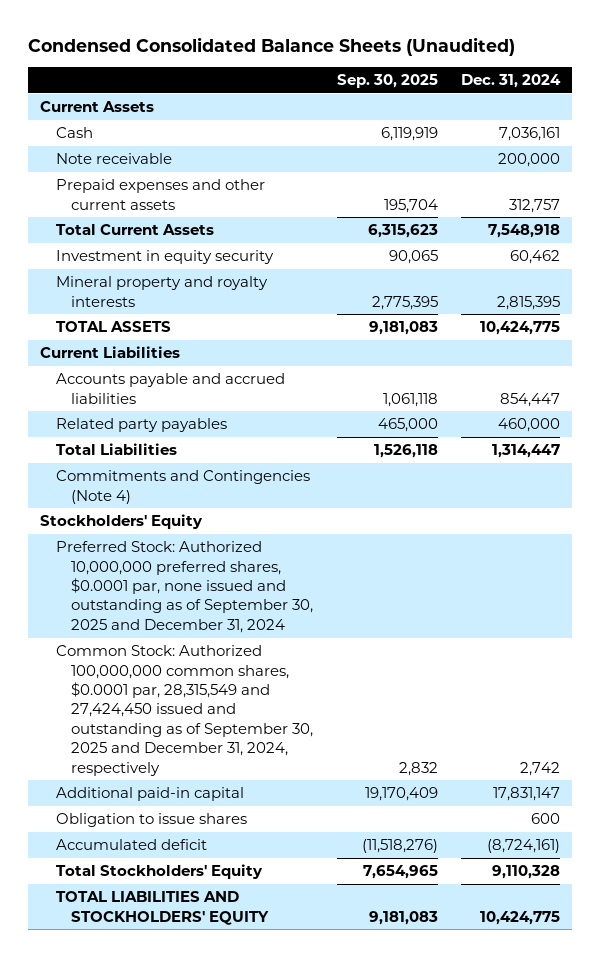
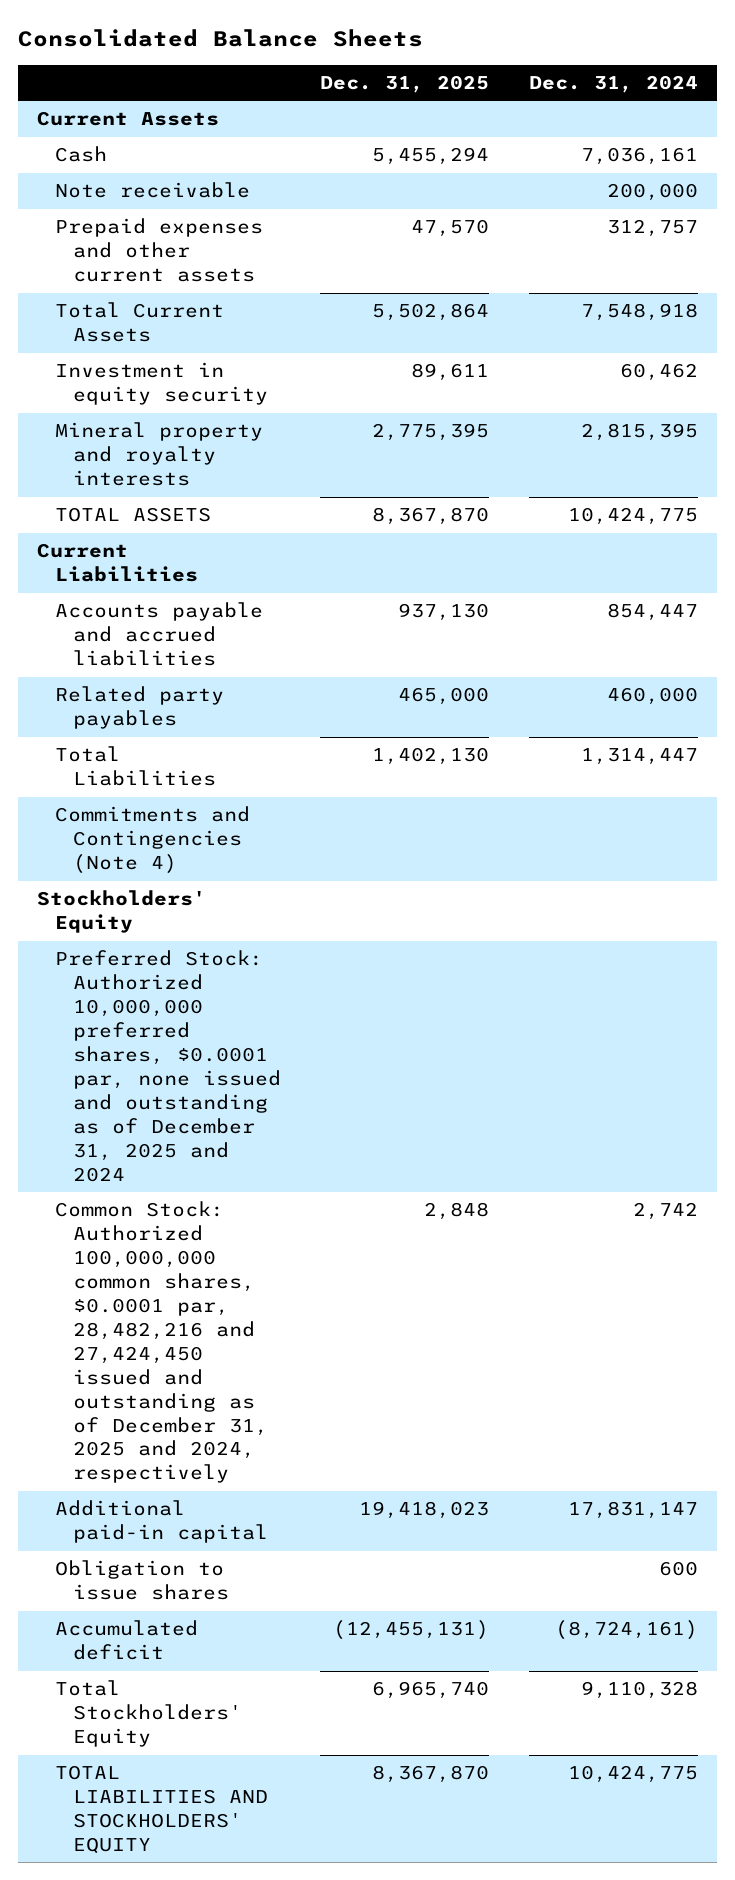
- Condensed Consolidated Balance Sheets (Unaudited)
+ Consolidated Balance Sheets
- | Sep. 30, 2025 | Dec. 31, 2024
+ | Dec. 31, 2025 | Dec. 31, 2024
- Preferred Stock: Authorized 10,000,000 preferred shares, $0.0001 par, none issued and outstanding as of September 30, 2025 and December 31, 2024
- Common Stock: Authorized 100,000,000 common shares, $0.0001 par, 28,315,549 and 27,424,450 issued and outstanding as of September 30, 2025 and December 31, 2024, respectively | 2,832 | 2,742
+ Preferred Stock: Authorized 10,000,000 preferred shares, $0.0001 par, none issued and outstanding as of December 31, 2025 and 2024
+ Common Stock: Authorized 100,000,000 common shares, $0.0001 par, 28,482,216 and 27,424,450 issued and outstanding as of December 31, 2025 and 2024, respectively | 2,848 | 2,742

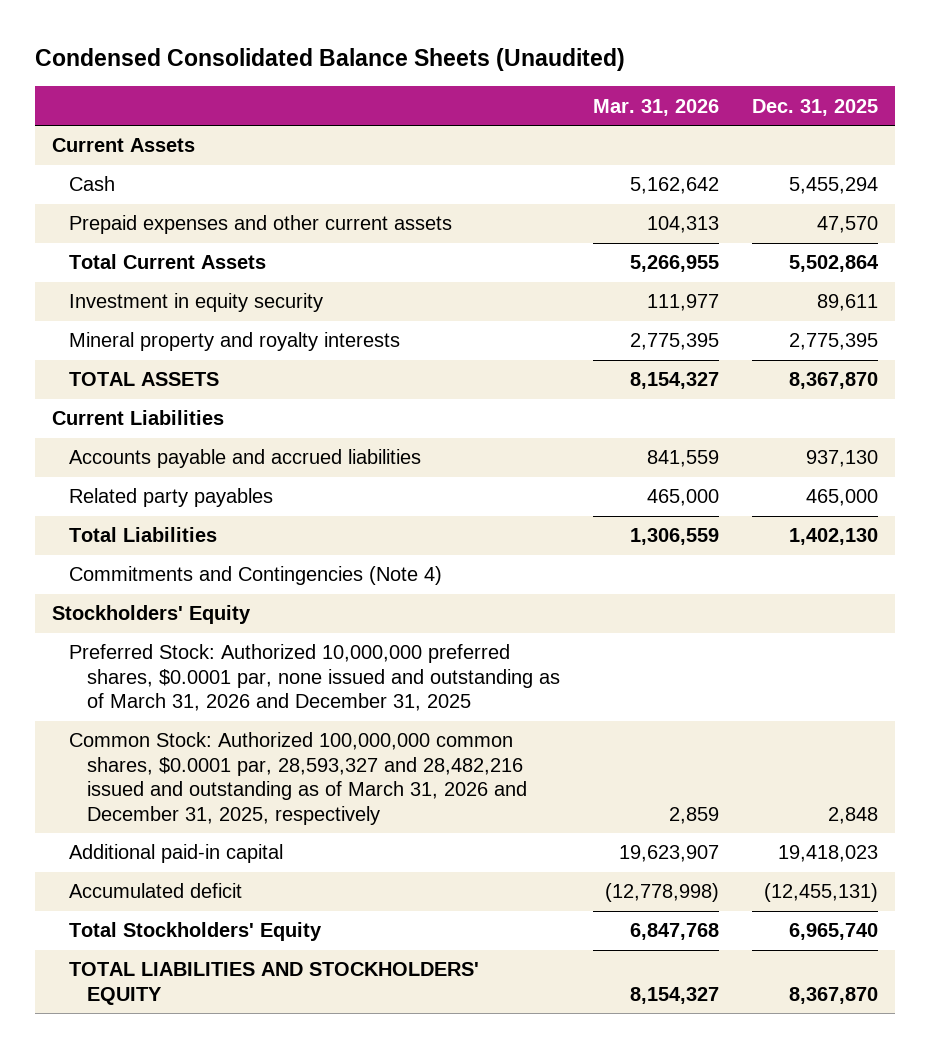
- Consolidated Balance Sheets
+ Condensed Consolidated Balance Sheets (Unaudited)
- | Dec. 31, 2025 | Dec. 31, 2024
+ | Mar. 31, 2026 | Dec. 31, 2025
- Note receivable | | 200,000
- Preferred Stock: Authorized 10,000,000 preferred shares, $0.0001 par, none issued and outstanding as of December 31, 2025 and 2024
- Common Stock: Authorized 100,000,000 common shares, $0.0001 par, 28,482,216 and 27,424,450 issued and outstanding as of December 31, 2025 and 2024, respectively | 2,848 | 2,742
+ Preferred Stock: Authorized 10,000,000 preferred shares, $0.0001 par, none issued and outstanding as of March 31, 2026 and December 31, 2025
+ Common Stock: Authorized 100,000,000 common shares, $0.0001 par, 28,593,327 and 28,482,216 issued and outstanding as of March 31, 2026 and December 31, 2025, respectively | 2,859 | 2,848
- Obligation to issue shares | | 600

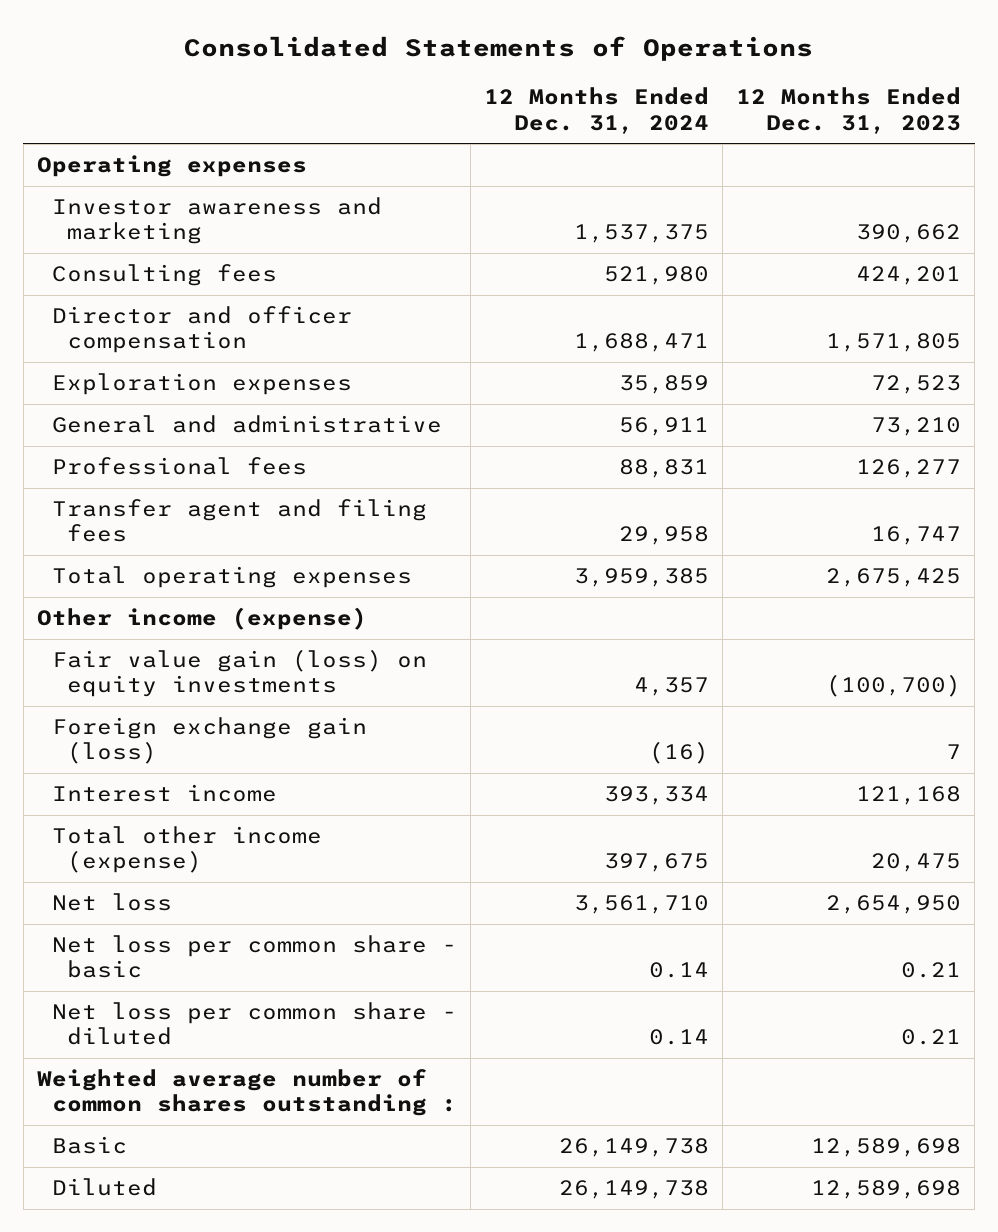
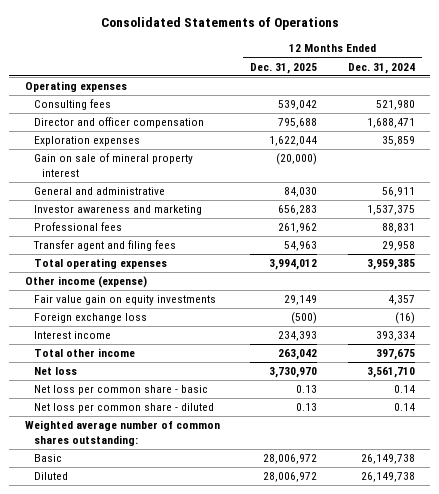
- | 12 Months Ended Dec. 31, 2024 | 12 Months Ended Dec. 31, 2023
+ | 12 Months Ended Dec. 31, 2025 | 12 Months Ended Dec. 31, 2024
+ Gain on sale of mineral property interest | (20,000) |
moved down: Investor awareness and marketing | 656,283 | 1,537,375
- Fair value gain (loss) on equity investments | 4,357 | (100,700)
- Foreign exchange gain (loss) | (16) | 7
+ Fair value gain on equity investments | 29,149 | 4,357
+ Foreign exchange loss | (500) | (16)
- Total other income (expense) | 397,675 | 20,475
+ Total other income | 263,042 | 397,675
- Weighted average number of common shares outstanding :
+ Weighted average number of common shares outstanding:

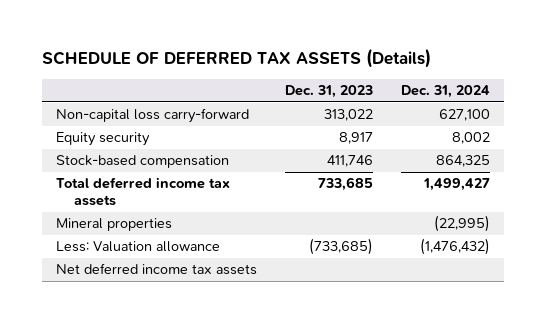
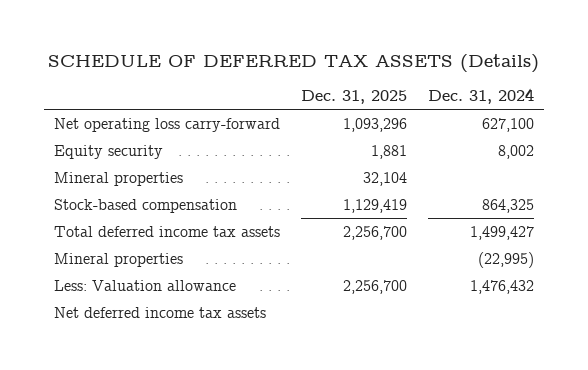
- | Dec. 31, 2023 | Dec. 31, 2024
+ | Dec. 31, 2025 | Dec. 31, 2024
- Non-capital loss carry-forward | 313,022 | 627,100
+ Net operating loss carry-forward | 1,093,296 | 627,100
+ Mineral properties | 32,104 |
- Less: Valuation allowance | (733,685) | (1,476,432)
+ Less: Valuation allowance | 2,256,700 | 1,476,432

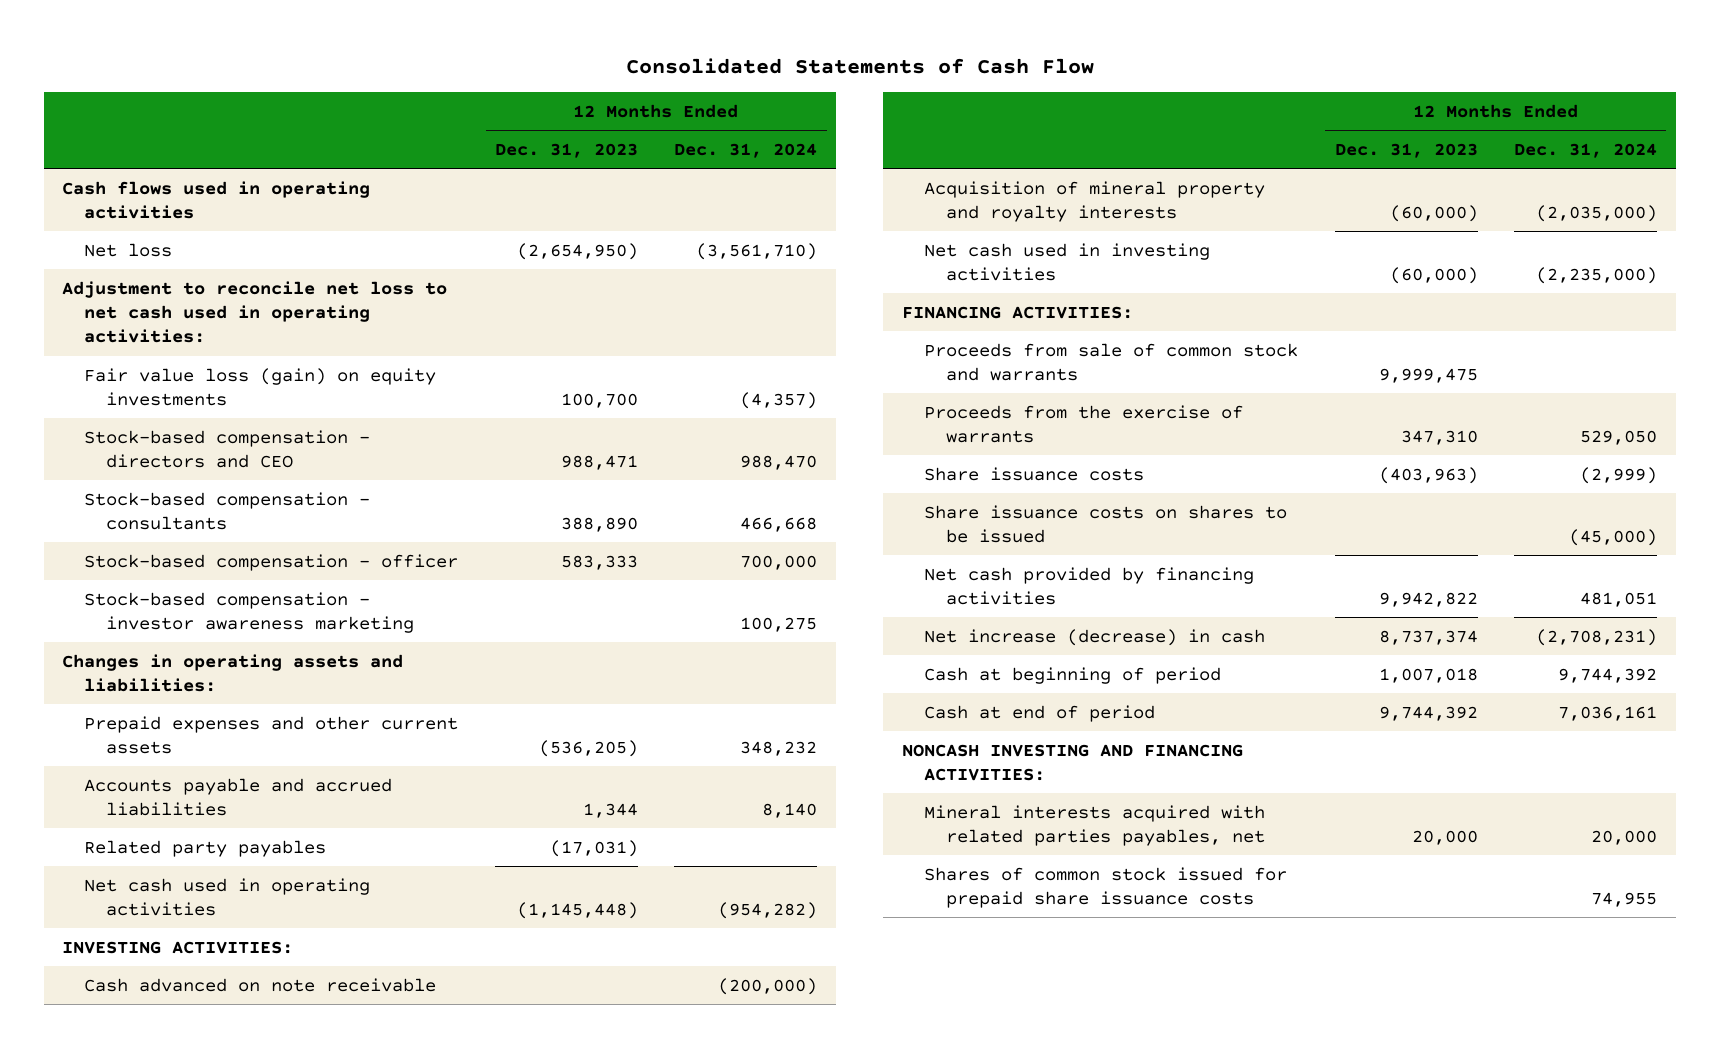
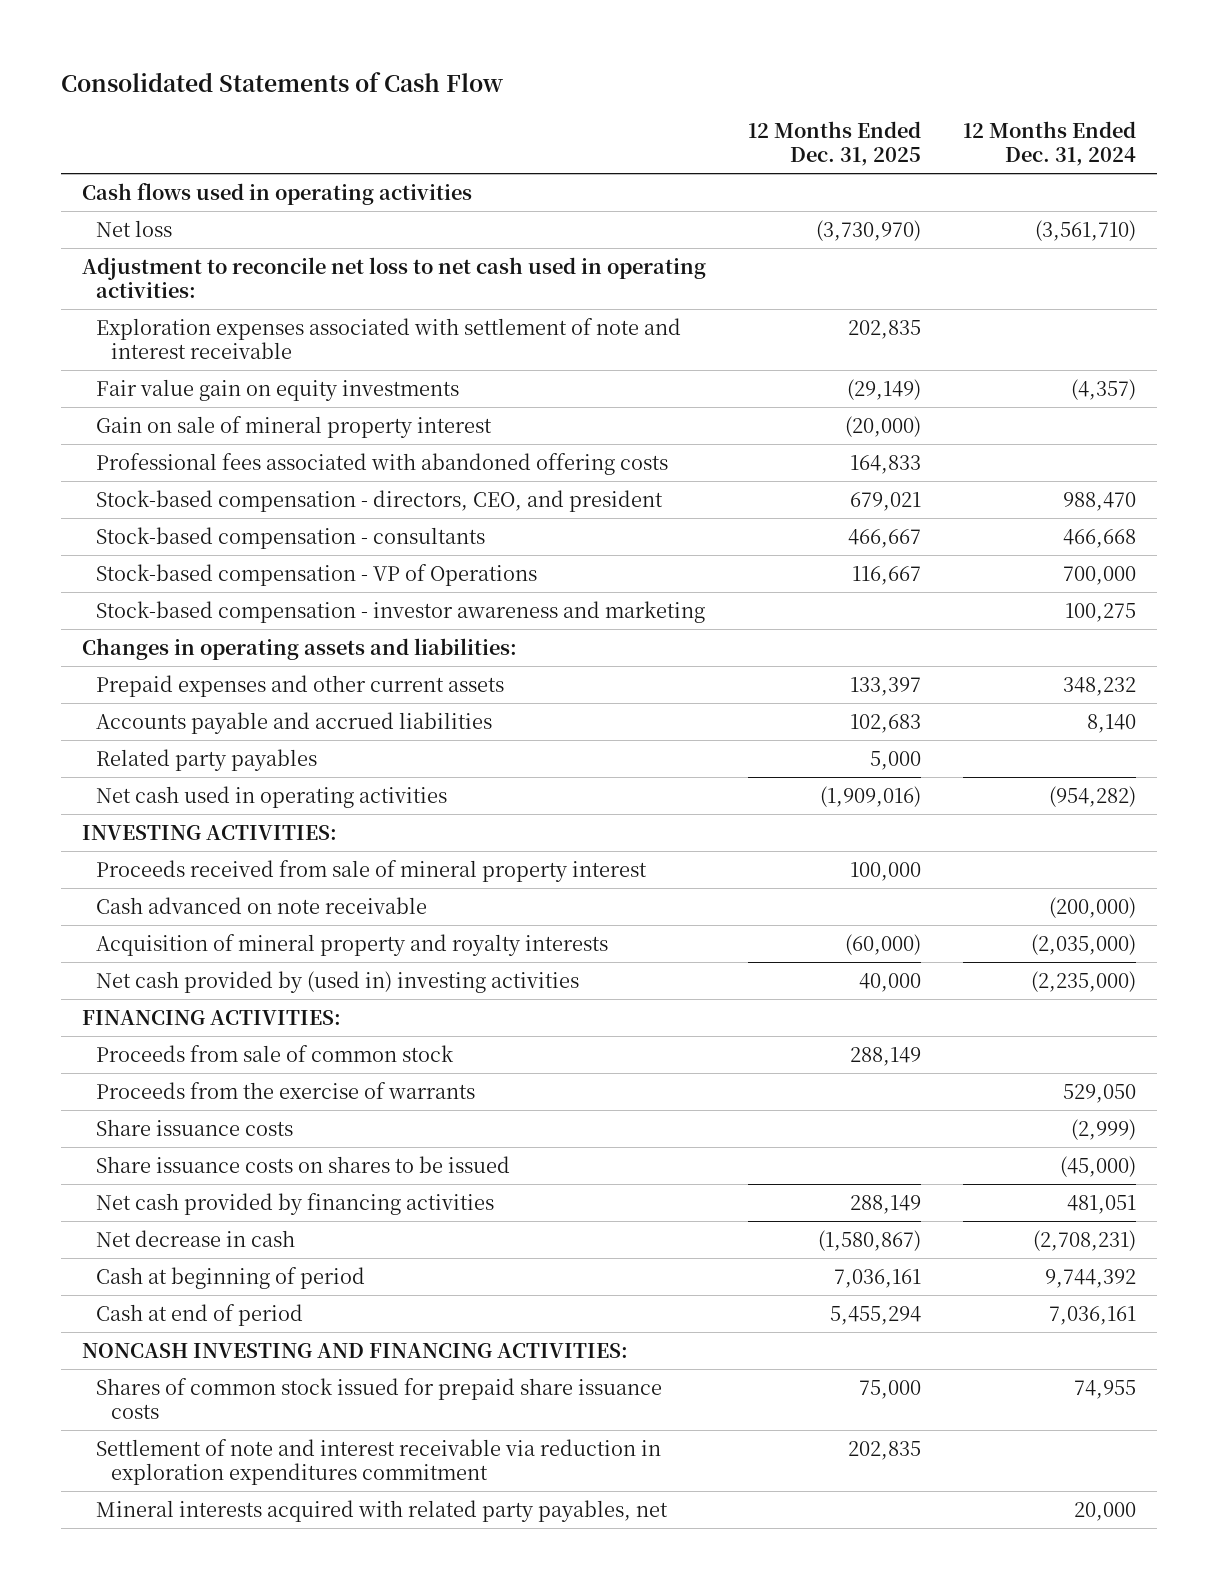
- | 12 Months Ended Dec. 31, 2023 | 12 Months Ended Dec. 31, 2024
+ | 12 Months Ended Dec. 31, 2025 | 12 Months Ended Dec. 31, 2024
- Fair value loss (gain) on equity investments | 100,700 | (4,357)
- Stock-based compensation - directors and CEO | 988,471 | 988,470
+ Exploration expenses associated with settlement of note and interest receivable | 202,835 |
+ Fair value gain on equity investments | (29,149) | (4,357)
+ Gain on sale of mineral property interest | (20,000) |
+ Professional fees associated with abandoned offering costs | 164,833 |
+ Stock-based compensation - directors, CEO, and president | 679,021 | 988,470
- Stock-based compensation - officer | 583,333 | 700,000
- Stock-based compensation - investor awareness marketing | | 100,275
+ Stock-based compensation - VP of Operations | 116,667 | 700,000
+ Stock-based compensation - investor awareness and marketing | | 100,275
+ Proceeds received from sale of mineral property interest | 100,000 |
- Net cash used in investing activities | (60,000) | (2,235,000)
+ Net cash provided by (used in) investing activities | 40,000 | (2,235,000)
- Proceeds from sale of common stock and warrants | 9,999,475 |
+ Proceeds from sale of common stock | 288,149 |
- Net increase (decrease) in cash | 8,737,374 | (2,708,231)
+ Net decrease in cash | (1,580,867) | (2,708,231)
- Mineral interests acquired with related parties payables, net | 20,000 | 20,000
+ Settlement of note and interest receivable via reduction in exploration expenditures commitment | 202,835 |
+ Mineral interests acquired with related party payables, net | | 20,000

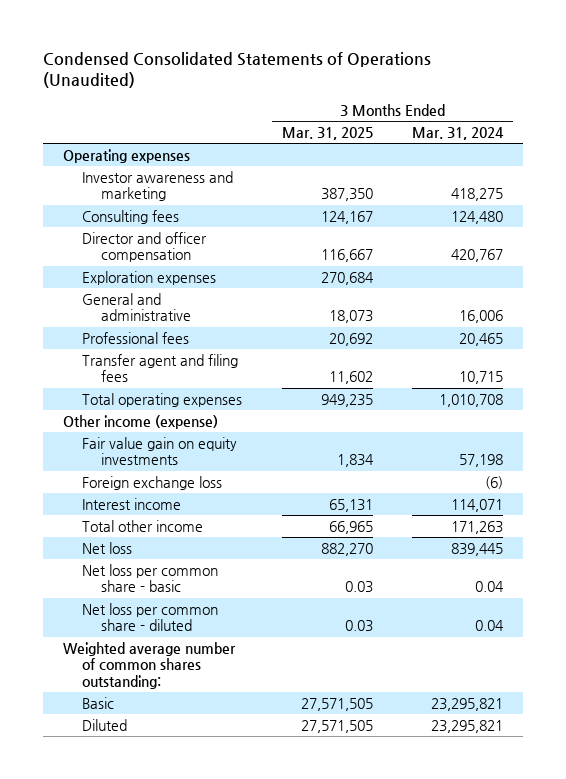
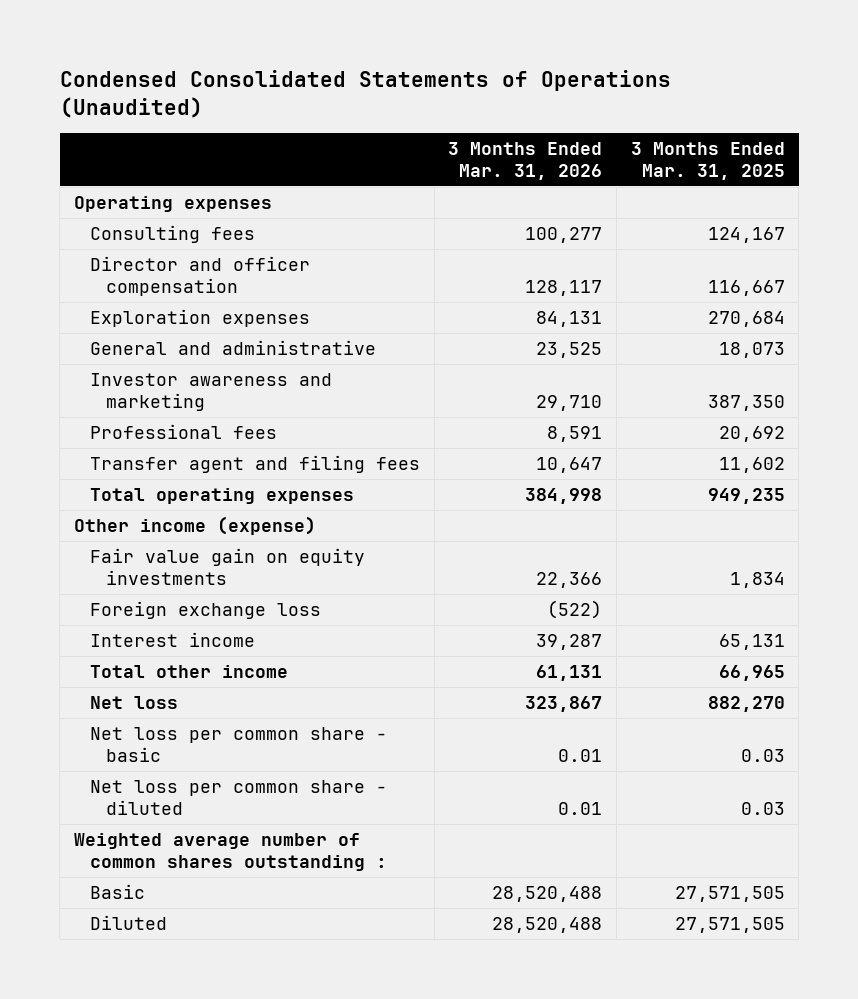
- | 3 Months Ended Mar. 31, 2025 | 3 Months Ended Mar. 31, 2024
+ | 3 Months Ended Mar. 31, 2026 | 3 Months Ended Mar. 31, 2025
moved down: Investor awareness and marketing | 29,710 | 387,350
- Weighted average number of common shares outstanding:
+ Weighted average number of common shares outstanding :

